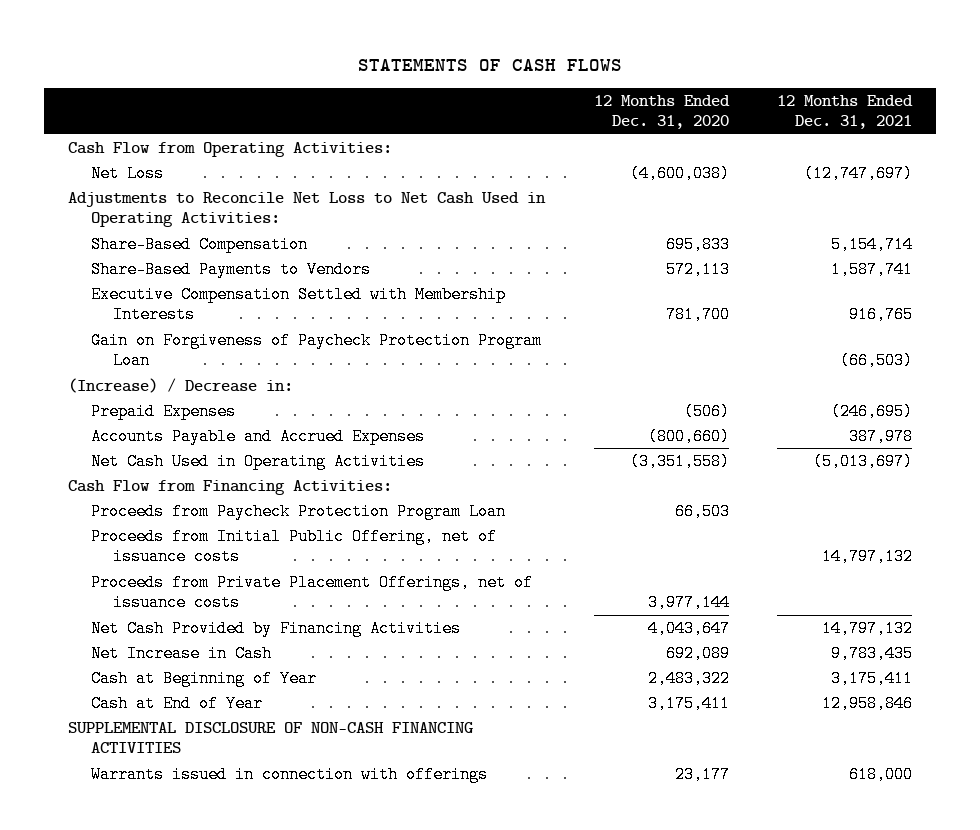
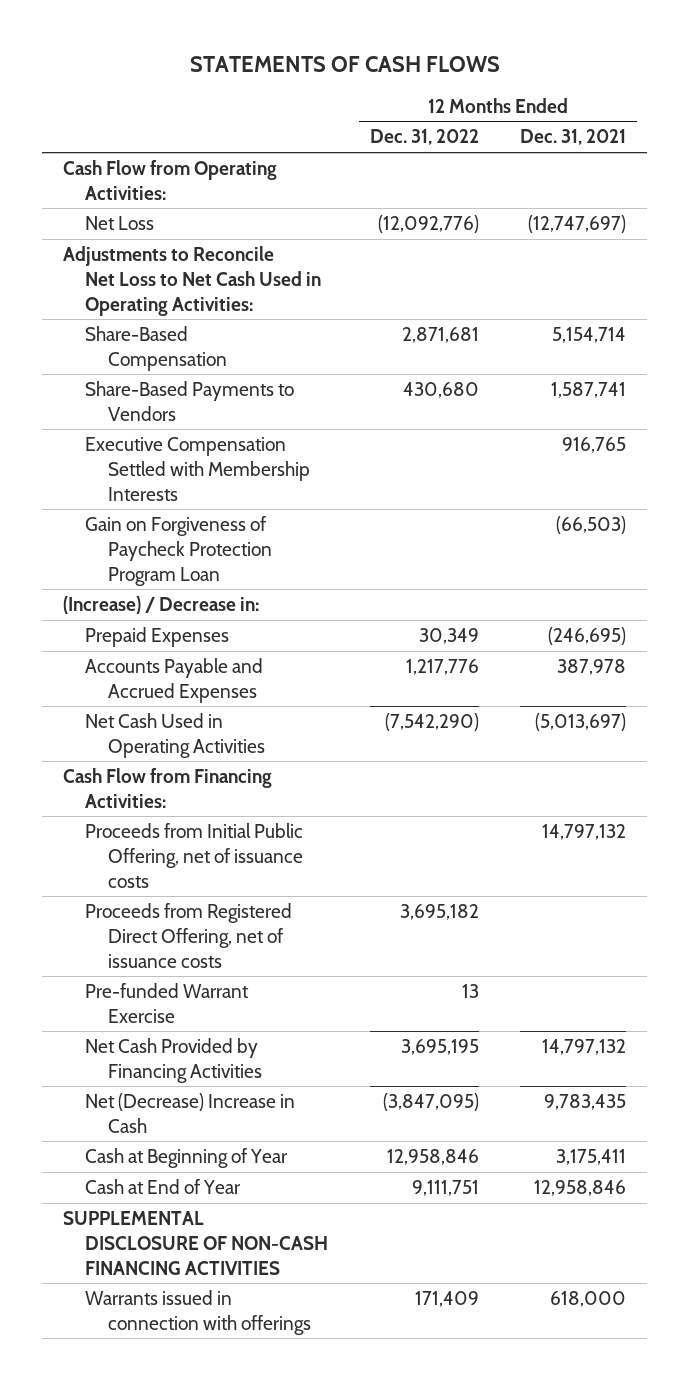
- | 12 Months Ended Dec. 31, 2020 | 12 Months Ended Dec. 31, 2021
+ | 12 Months Ended Dec. 31, 2022 | 12 Months Ended Dec. 31, 2021
- Proceeds from Paycheck Protection Program Loan | 66,503 |
- Proceeds from Private Placement Offerings, net of issuance costs | 3,977,144 |
+ Proceeds from Registered Direct Offering, net of issuance costs | 3,695,182 |
+ Pre-funded Warrant Exercise | 13 |
- Net Increase in Cash | 692,089 | 9,783,435
+ Net (Decrease) Increase in Cash | (3,847,095) | 9,783,435

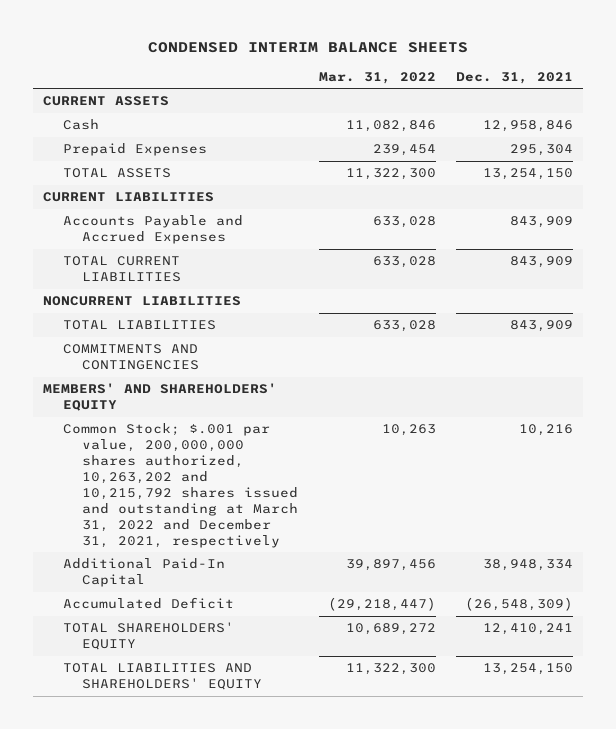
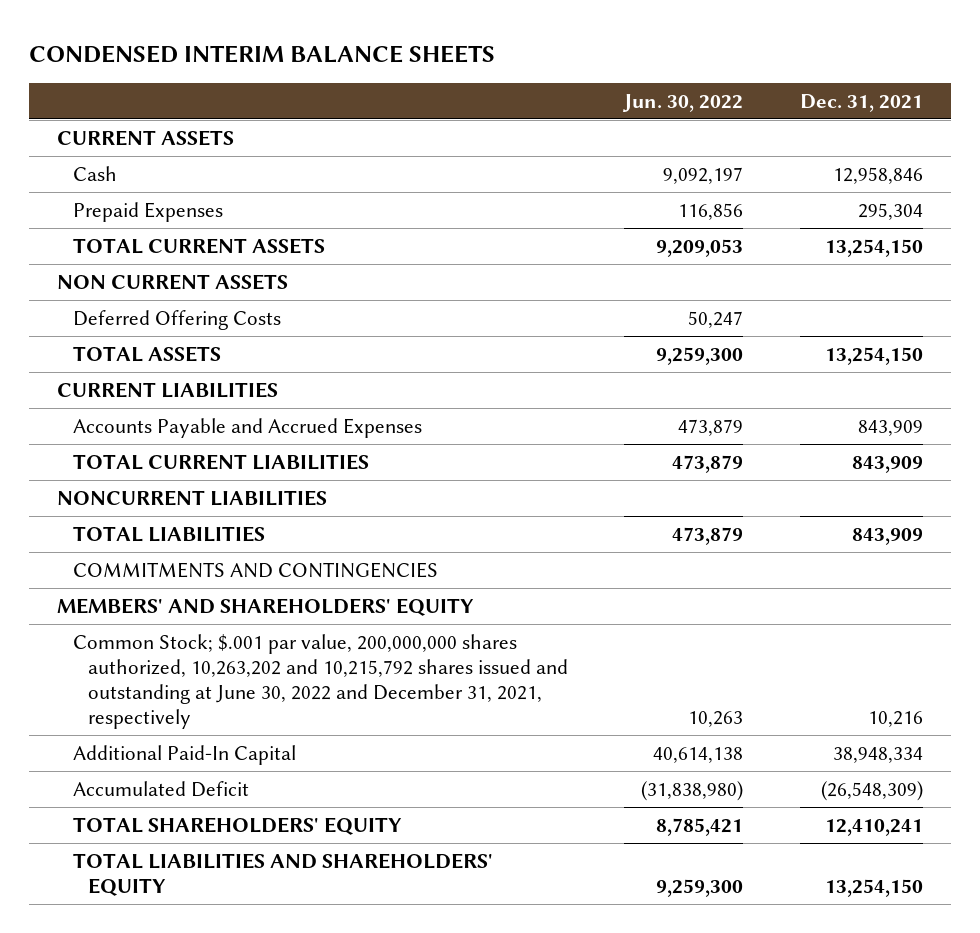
- | Mar. 31, 2022 | Dec. 31, 2021
+ | Jun. 30, 2022 | Dec. 31, 2021
+ TOTAL CURRENT ASSETS | 9,209,053 | 13,254,150
+ NON CURRENT ASSETS
+ Deferred Offering Costs | 50,247 |
- Common Stock; $.001 par value, 200,000,000 shares authorized, 10,263,202 and 10,215,792 shares issued and outstanding at March 31, 2022 and December 31, 2021, respectively | 10,263 | 10,216
+ Common Stock; $.001 par value, 200,000,000 shares authorized, 10,263,202 and 10,215,792 shares issued and outstanding at June 30, 2022 and December 31, 2021, respectively | 10,263 | 10,216

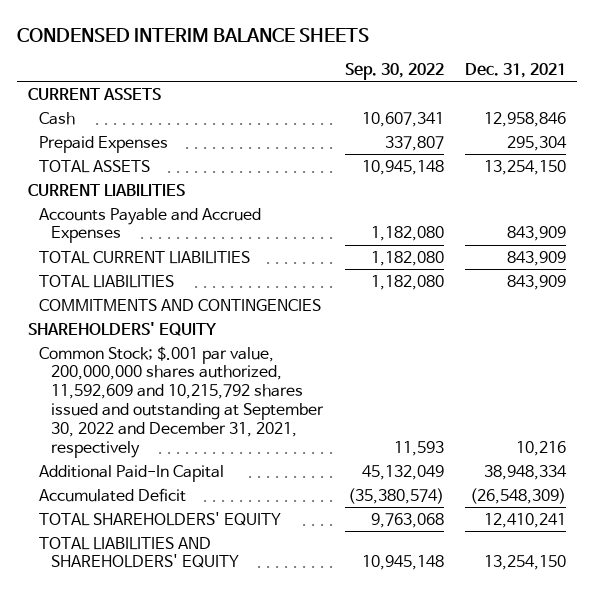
- | Jun. 30, 2022 | Dec. 31, 2021
+ | Sep. 30, 2022 | Dec. 31, 2021
- TOTAL CURRENT ASSETS | 9,209,053 | 13,254,150
- NON CURRENT ASSETS
- Deferred Offering Costs | 50,247 |
- NONCURRENT LIABILITIES
- MEMBERS' AND SHAREHOLDERS' EQUITY
- Common Stock; $.001 par value, 200,000,000 shares authorized, 10,263,202 and 10,215,792 shares issued and outstanding at June 30, 2022 and December 31, 2021, respectively | 10,263 | 10,216
+ SHAREHOLDERS' EQUITY
+ Common Stock; $.001 par value, 200,000,000 shares authorized, 11,592,609 and 10,215,792 shares issued and outstanding at September 30, 2022 and December 31, 2021, respectively | 11,593 | 10,216

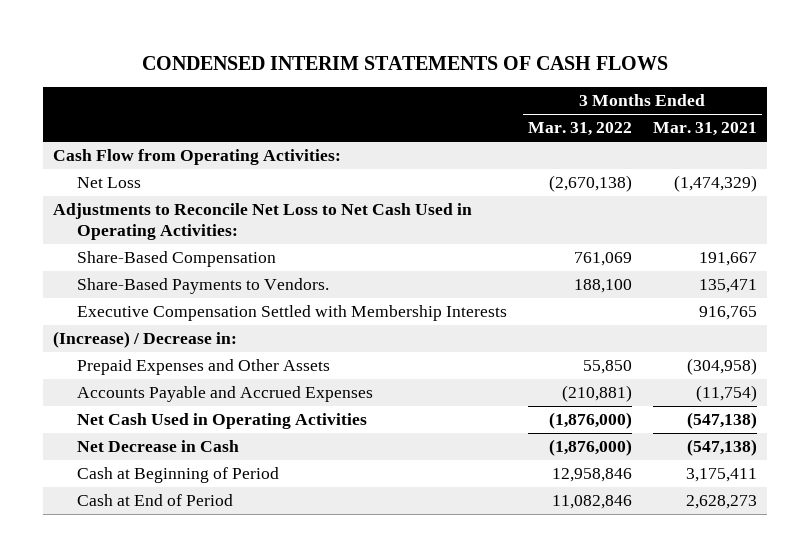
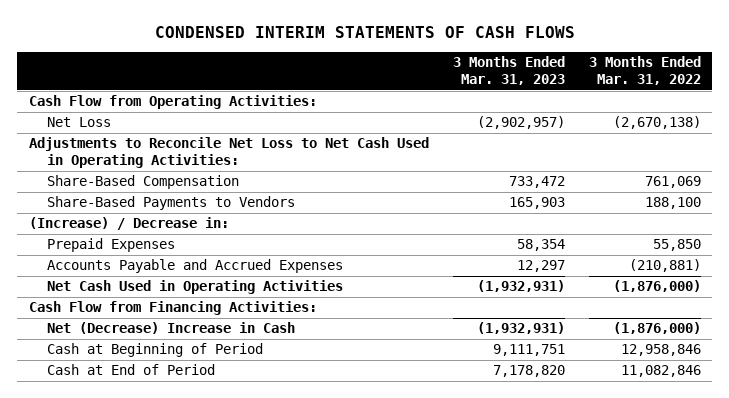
- | 3 Months Ended Mar. 31, 2022 | 3 Months Ended Mar. 31, 2021
+ | 3 Months Ended Mar. 31, 2023 | 3 Months Ended Mar. 31, 2022
- Share-Based Payments to Vendors. | 188,100 | 135,471
- Executive Compensation Settled with Membership Interests | | 916,765
+ Share-Based Payments to Vendors | 165,903 | 188,100
- Prepaid Expenses and Other Assets | 55,850 | (304,958)
+ Prepaid Expenses | 58,354 | 55,850
- Net Decrease in Cash | (1,876,000) | (547,138)
+ Cash Flow from Financing Activities:
+ Net (Decrease) Increase in Cash | (1,932,931) | (1,876,000)

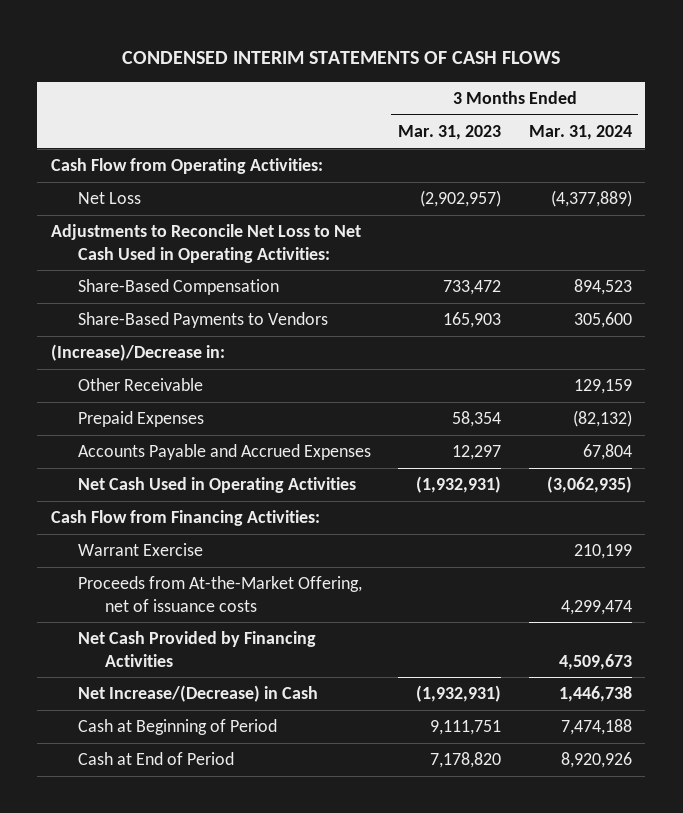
- | 3 Months Ended Mar. 31, 2023 | 3 Months Ended Mar. 31, 2022
+ | 3 Months Ended Mar. 31, 2023 | 3 Months Ended Mar. 31, 2024
- (Increase) / Decrease in:
+ (Increase)/Decrease in:
+ Other Receivable | | 129,159
- Net (Decrease) Increase in Cash | (1,932,931) | (1,876,000)
+ Warrant Exercise | | 210,199
+ Proceeds from At-the-Market Offering, net of issuance costs | | 4,299,474
+ Net Cash Provided by Financing Activities | | 4,509,673
+ Net Increase/(Decrease) in Cash | (1,932,931) | 1,446,738

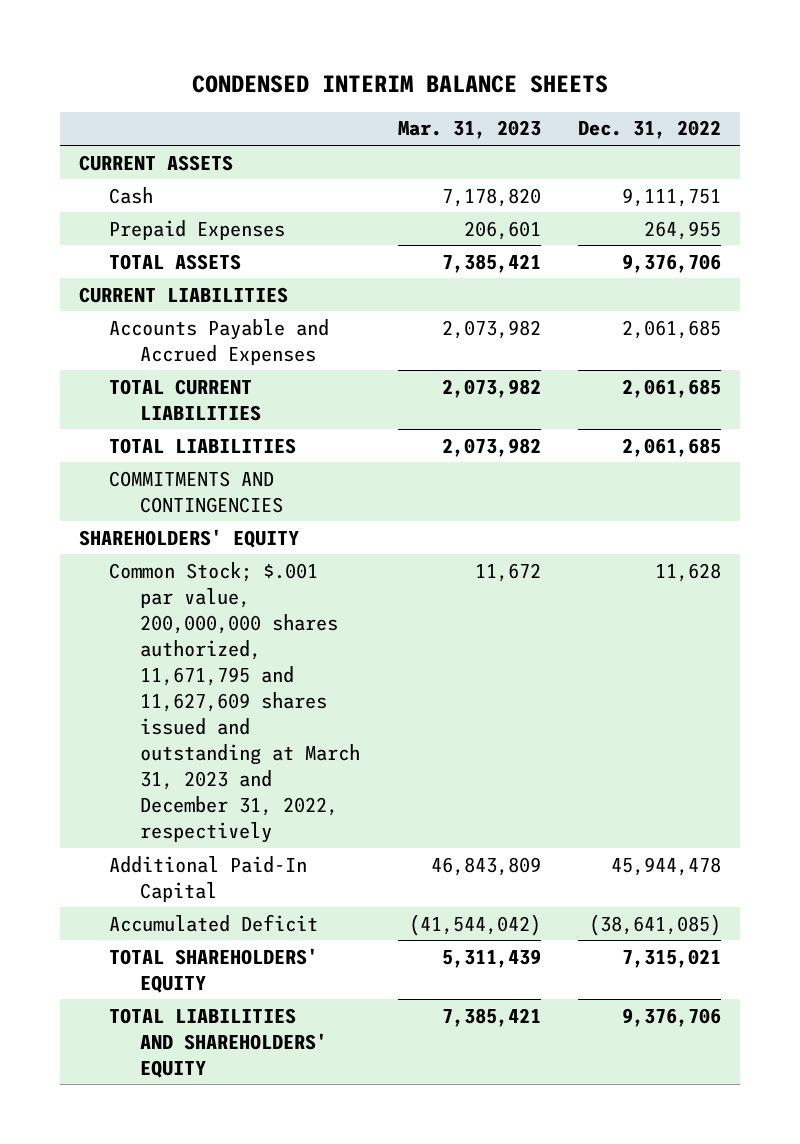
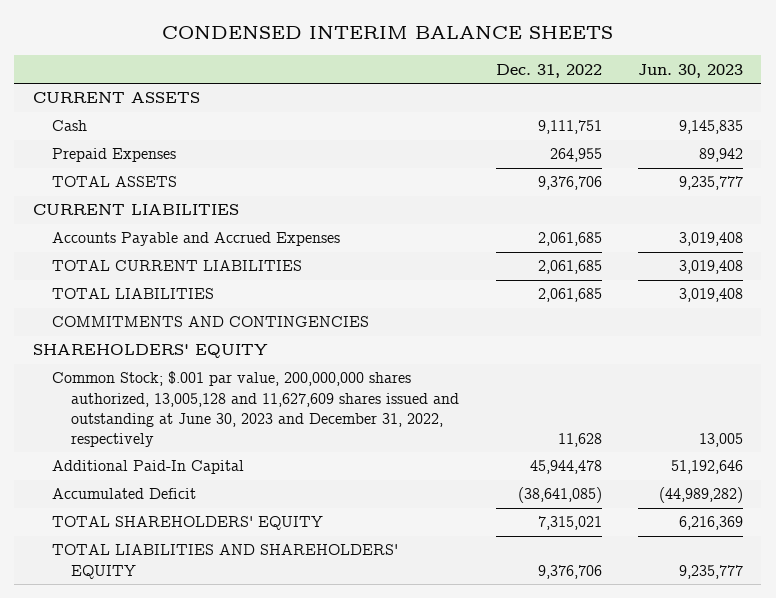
- | Mar. 31, 2023 | Dec. 31, 2022
+ | Dec. 31, 2022 | Jun. 30, 2023
- Common Stock; $.001 par value, 200,000,000 shares authorized, 11,671,795 and 11,627,609 shares issued and outstanding at March 31, 2023 and December 31, 2022, respectively | 11,672 | 11,628
+ Common Stock; $.001 par value, 200,000,000 shares authorized, 13,005,128 and 11,627,609 shares issued and outstanding at June 30, 2023 and December 31, 2022, respectively | 11,628 | 13,005

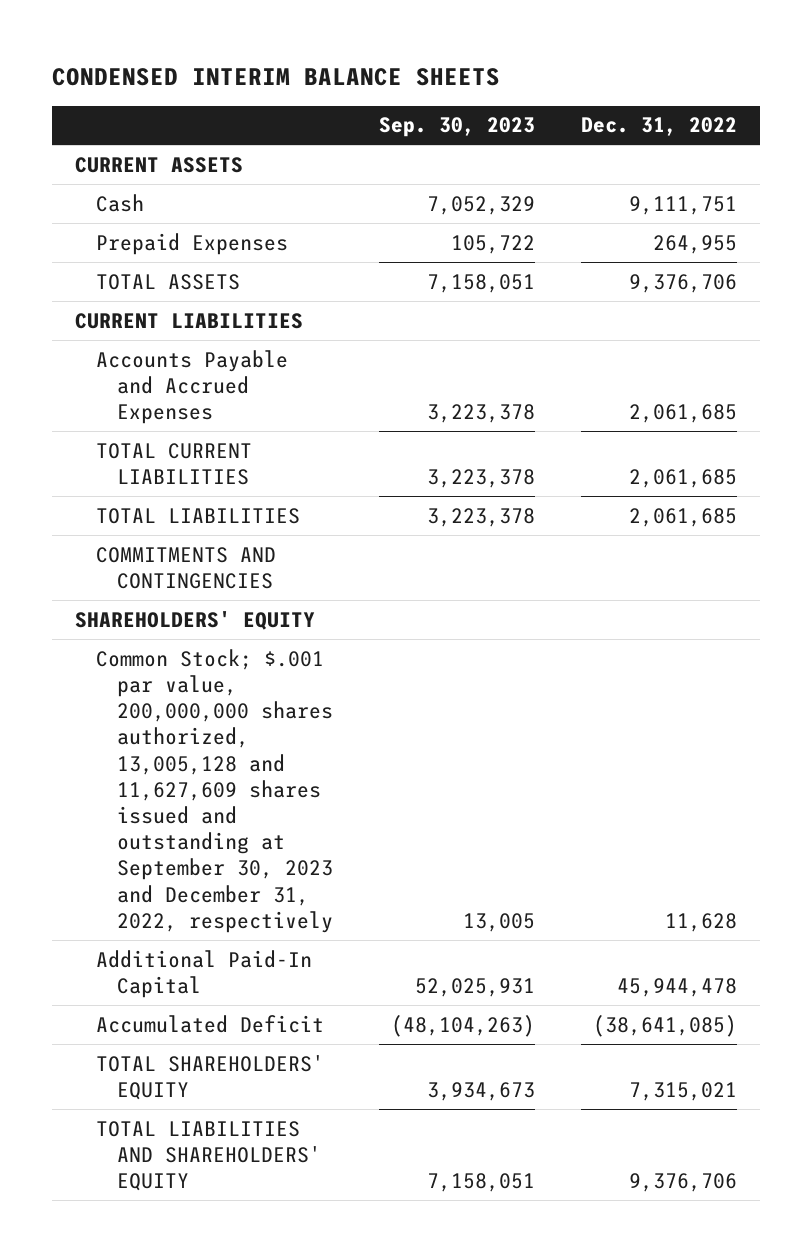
- | Dec. 31, 2022 | Jun. 30, 2023
+ | Sep. 30, 2023 | Dec. 31, 2022
- Common Stock; $.001 par value, 200,000,000 shares authorized, 13,005,128 and 11,627,609 shares issued and outstanding at June 30, 2023 and December 31, 2022, respectively | 11,628 | 13,005
+ Common Stock; $.001 par value, 200,000,000 shares authorized, 13,005,128 and 11,627,609 shares issued and outstanding at September 30, 2023 and December 31, 2022, respectively | 13,005 | 11,628

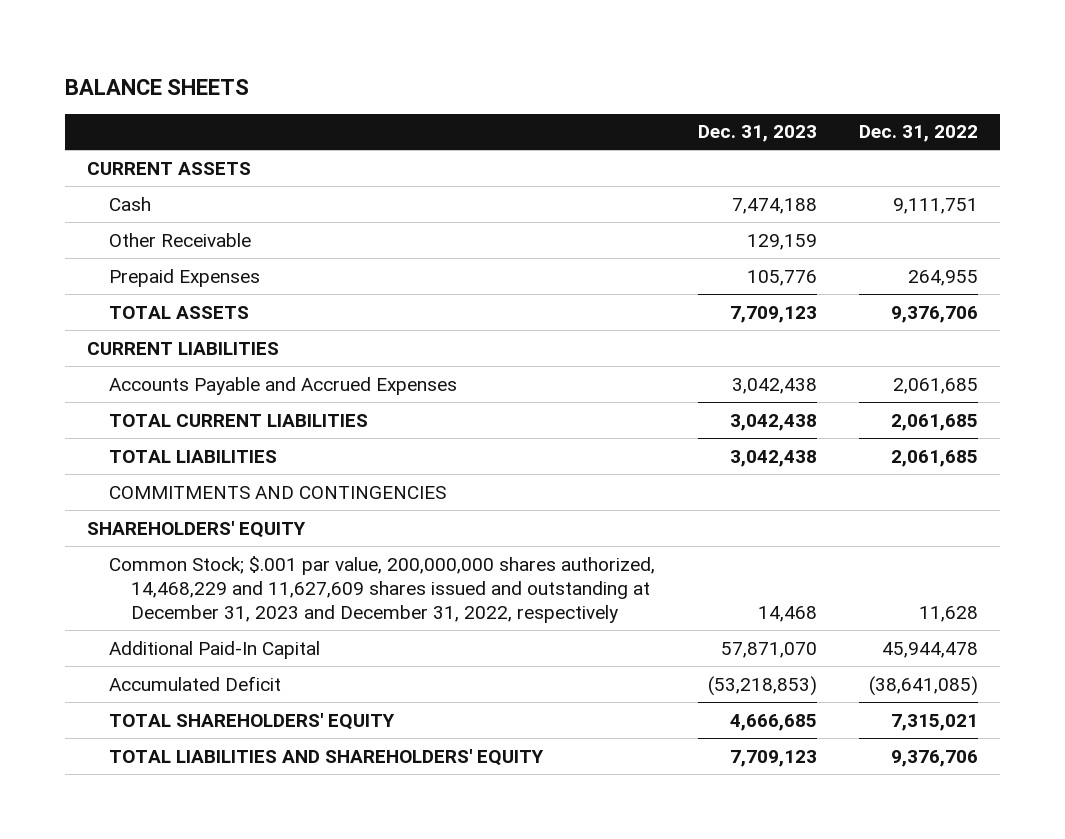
- CONDENSED INTERIM BALANCE SHEETS
+ BALANCE SHEETS
- | Sep. 30, 2023 | Dec. 31, 2022
+ | Dec. 31, 2023 | Dec. 31, 2022
+ Other Receivable | 129,159 |
- Common Stock; $.001 par value, 200,000,000 shares authorized, 13,005,128 and 11,627,609 shares issued and outstanding at September 30, 2023 and December 31, 2022, respectively | 13,005 | 11,628
+ Common Stock; $.001 par value, 200,000,000 shares authorized, 14,468,229 and 11,627,609 shares issued and outstanding at December 31, 2023 and December 31, 2022, respectively | 14,468 | 11,628

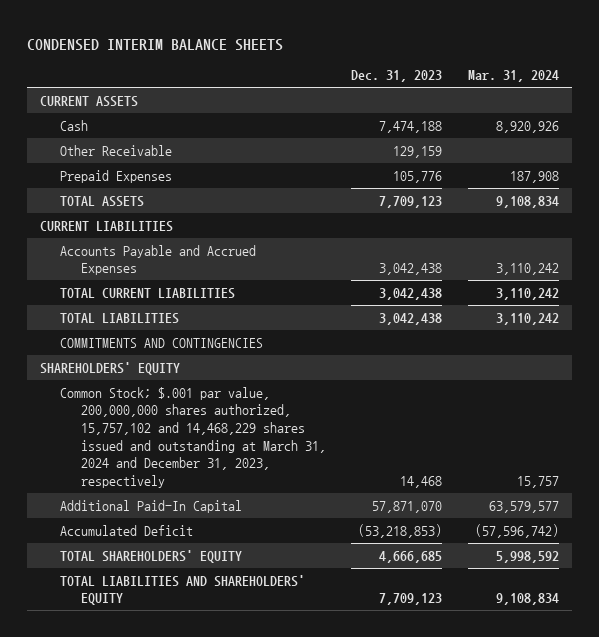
- BALANCE SHEETS
+ CONDENSED INTERIM BALANCE SHEETS
- | Dec. 31, 2023 | Dec. 31, 2022
+ | Dec. 31, 2023 | Mar. 31, 2024
- Common Stock; $.001 par value, 200,000,000 shares authorized, 14,468,229 and 11,627,609 shares issued and outstanding at December 31, 2023 and December 31, 2022, respectively | 14,468 | 11,628
+ Common Stock; $.001 par value, 200,000,000 shares authorized, 15,757,102 and 14,468,229 shares issued and outstanding at March 31, 2024 and December 31, 2023, respectively | 14,468 | 15,757

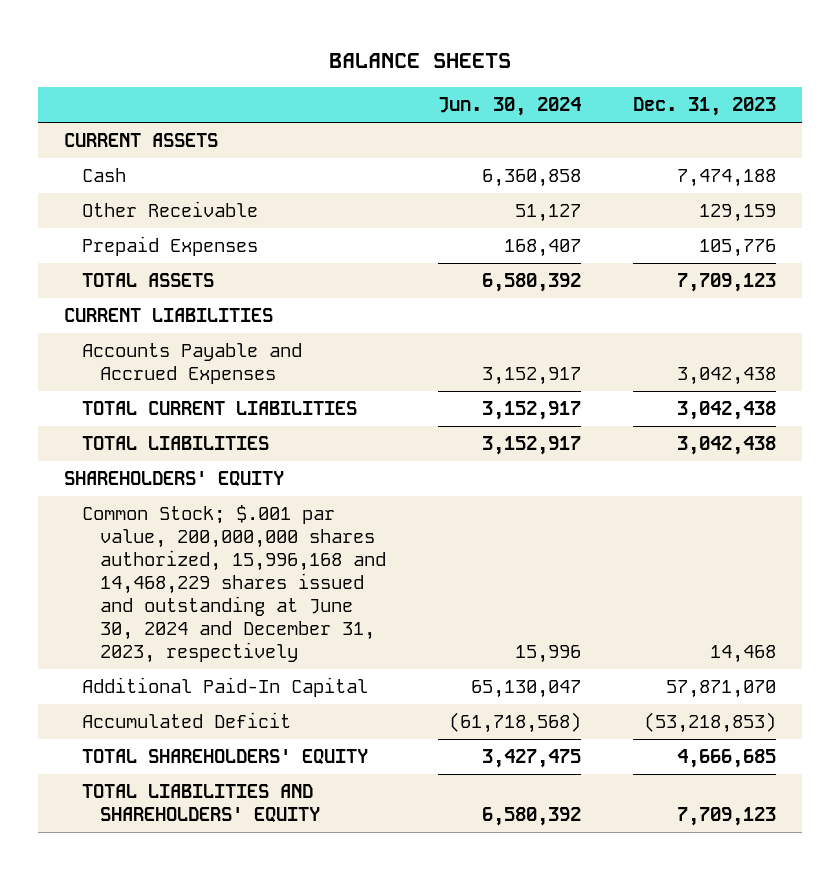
- CONDENSED INTERIM BALANCE SHEETS
+ BALANCE SHEETS
- | Dec. 31, 2023 | Mar. 31, 2024
+ | Jun. 30, 2024 | Dec. 31, 2023
- COMMITMENTS AND CONTINGENCIES
- Common Stock; $.001 par value, 200,000,000 shares authorized, 15,757,102 and 14,468,229 shares issued and outstanding at March 31, 2024 and December 31, 2023, respectively | 14,468 | 15,757
+ Common Stock; $.001 par value, 200,000,000 shares authorized, 15,996,168 and 14,468,229 shares issued and outstanding at June 30, 2024 and December 31, 2023, respectively | 15,996 | 14,468

